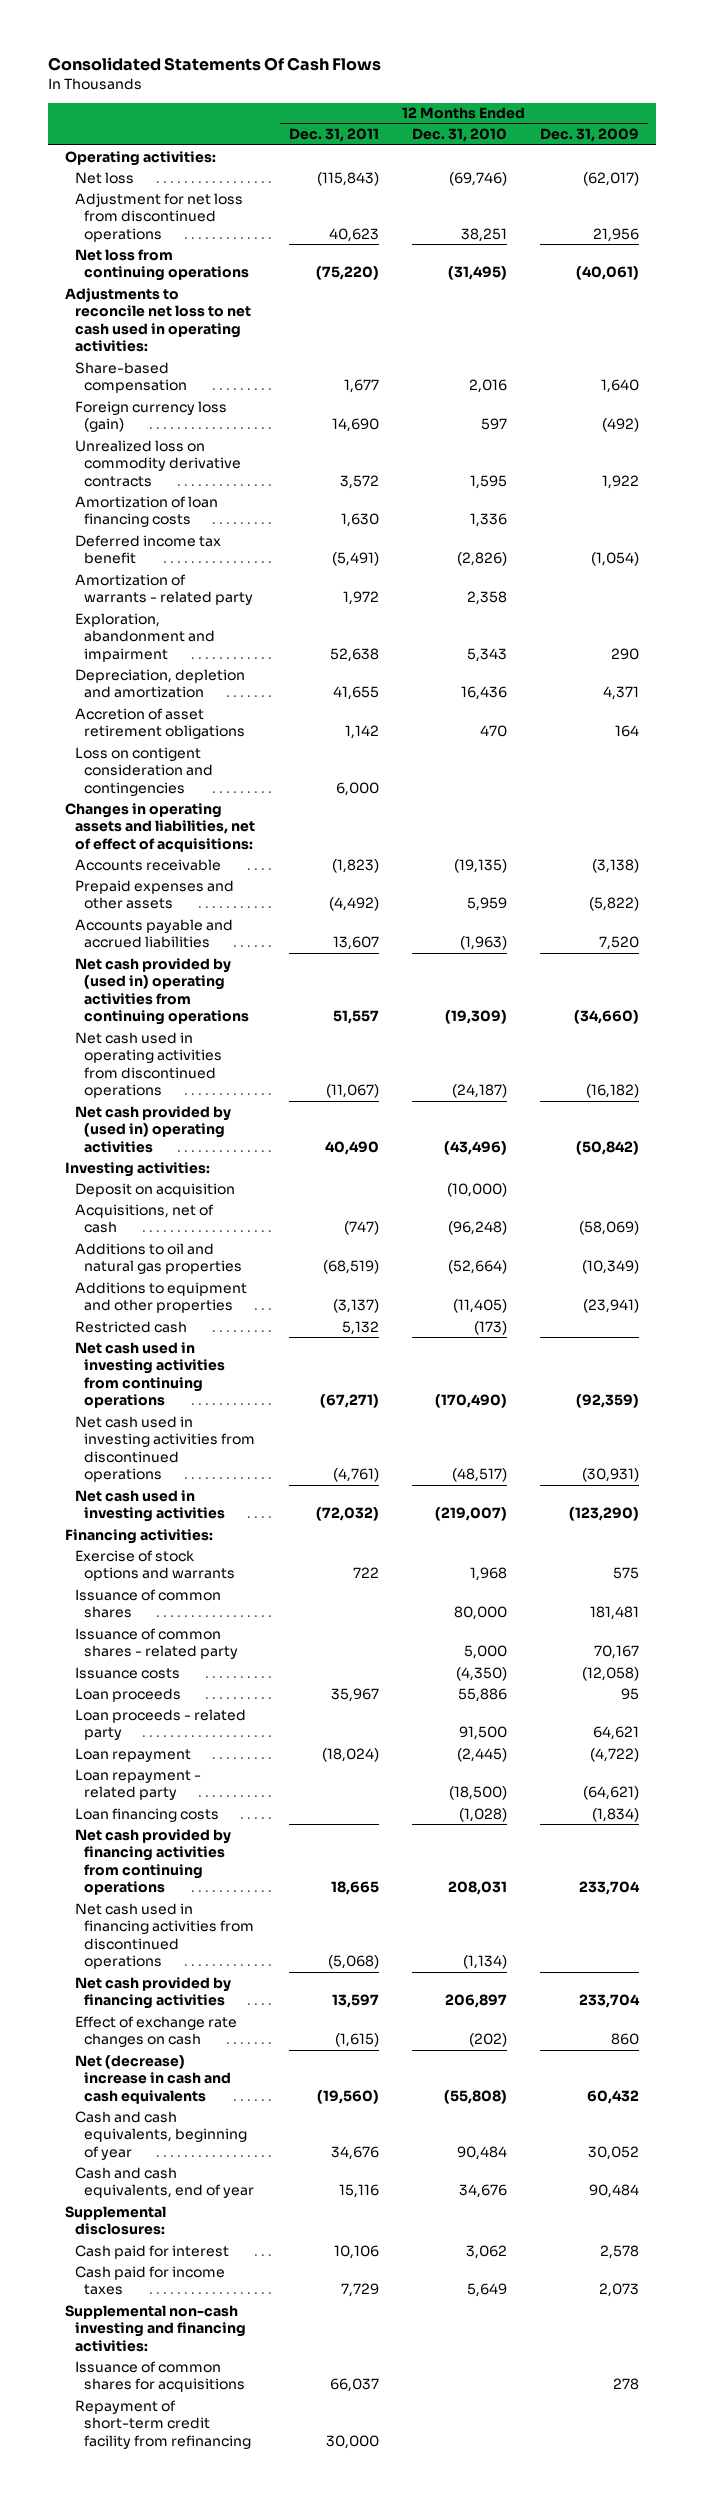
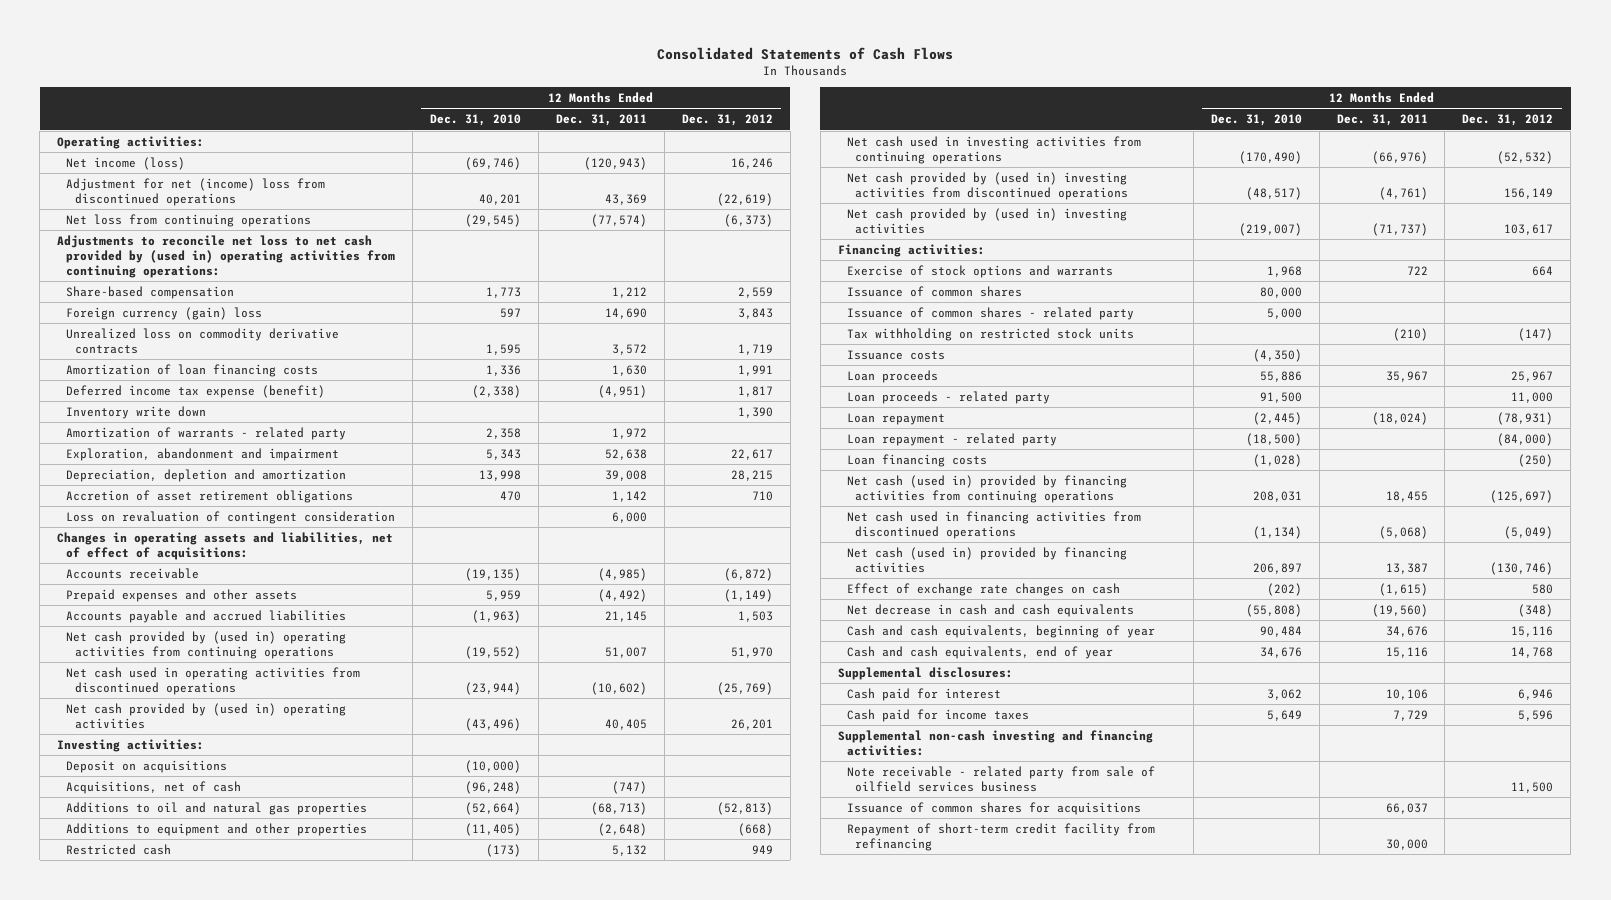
- Consolidated Statements Of Cash Flows
+ Consolidated Statements of Cash Flows
- | 12 Months Ended Dec. 31, 2011 | 12 Months Ended Dec. 31, 2010 | 12 Months Ended Dec. 31, 2009
+ | 12 Months Ended Dec. 31, 2010 | 12 Months Ended Dec. 31, 2011 | 12 Months Ended Dec. 31, 2012
- Net loss | (115,843) | (69,746) | (62,017)
- Adjustment for net loss from discontinued operations | 40,623 | 38,251 | 21,956
- Net loss from continuing operations | (75,220) | (31,495) | (40,061)
- Adjustments to reconcile net loss to net cash used in operating activities:
- Share-based compensation | 1,677 | 2,016 | 1,640
- Foreign currency loss (gain) | 14,690 | 597 | (492)
+ Net income (loss) | (69,746) | (120,943) | 16,246
+ Adjustment for net (income) loss from discontinued operations | 40,201 | 43,369 | (22,619)
+ Net loss from continuing operations | (29,545) | (77,574) | (6,373)
+ Adjustments to reconcile net loss to net cash provided by (used in) operating activities from continuing operations:
+ Share-based compensation | 1,773 | 1,212 | 2,559
+ Foreign currency (gain) loss | 597 | 14,690 | 3,843
- Deferred income tax benefit | (5,491) | (2,826) | (1,054)
+ Deferred income tax expense (benefit) | (2,338) | (4,951) | 1,817
+ Inventory write down | | | 1,390
- Depreciation, depletion and amortization | 41,655 | 16,436 | 4,371
+ Depreciation, depletion and amortization | 13,998 | 39,008 | 28,215
- Loss on contigent consideration and contingencies | 6,000 | |
+ Loss on revaluation of contingent consideration | | 6,000 |
- Accounts receivable | (1,823) | (19,135) | (3,138)
+ Accounts receivable | (19,135) | (4,985) | (6,872)
- Accounts payable and accrued liabilities | 13,607 | (1,963) | 7,520
- Net cash provided by (used in) operating activities from continuing operations | 51,557 | (19,309) | (34,660)
- Net cash used in operating activities from discontinued operations | (11,067) | (24,187) | (16,182)
- Net cash provided by (used in) operating activities | 40,490 | (43,496) | (50,842)
+ Accounts payable and accrued liabilities | (1,963) | 21,145 | 1,503
+ Net cash provided by (used in) operating activities from continuing operations | (19,552) | 51,007 | 51,970
+ Net cash used in operating activities from discontinued operations | (23,944) | (10,602) | (25,769)
+ Net cash provided by (used in) operating activities | (43,496) | 40,405 | 26,201
- Deposit on acquisition | | (10,000) |
+ Deposit on acquisitions | (10,000) | |
- Additions to oil and natural gas properties | (68,519) | (52,664) | (10,349)
- Additions to equipment and other properties | (3,137) | (11,405) | (23,941)
+ Additions to oil and natural gas properties | (52,664) | (68,713) | (52,813)
+ Additions to equipment and other properties | (11,405) | (2,648) | (668)
- Net cash used in investing activities from continuing operations | (67,271) | (170,490) | (92,359)
- Net cash used in investing activities from discontinued operations | (4,761) | (48,517) | (30,931)
- Net cash used in investing activities | (72,032) | (219,007) | (123,290)
+ Net cash used in investing activities from continuing operations | (170,490) | (66,976) | (52,532)
+ Net cash provided by (used in) investing activities from discontinued operations | (48,517) | (4,761) | 156,149
+ Net cash provided by (used in) investing activities | (219,007) | (71,737) | 103,617
+ Tax withholding on restricted stock units | | (210) | (147)
- Net cash provided by financing activities from continuing operations | 18,665 | 208,031 | 233,704
+ Net cash (used in) provided by financing activities from continuing operations | 208,031 | 18,455 | (125,697)
- Net cash provided by financing activities | 13,597 | 206,897 | 233,704
+ Net cash (used in) provided by financing activities | 206,897 | 13,387 | (130,746)
- Net (decrease) increase in cash and cash equivalents | (19,560) | (55,808) | 60,432
+ Net decrease in cash and cash equivalents | (55,808) | (19,560) | (348)
+ Note receivable - related party from sale of oilfield services business | | | 11,500

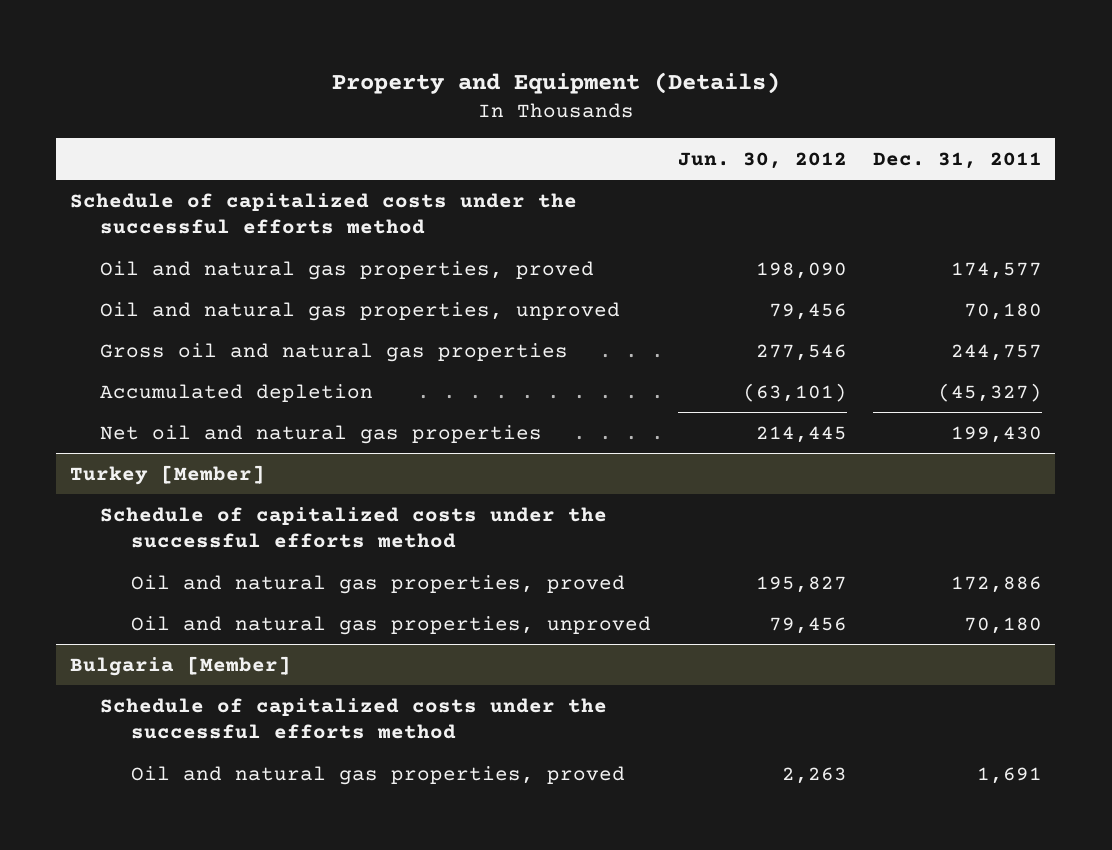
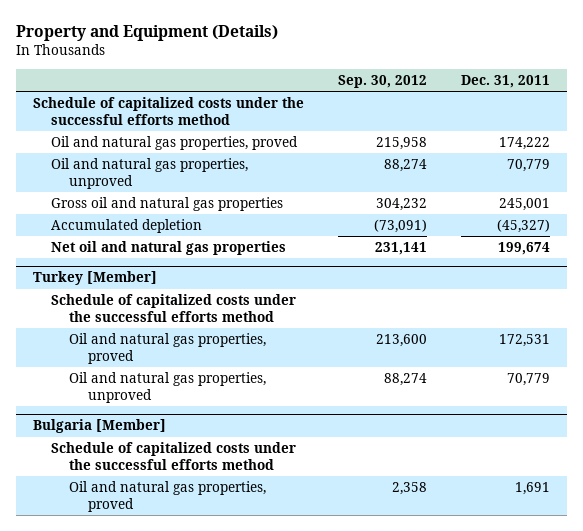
- | Jun. 30, 2012 | Dec. 31, 2011
+ | Sep. 30, 2012 | Dec. 31, 2011
- Oil and natural gas properties, proved | 198,090 | 174,577
- Oil and natural gas properties, unproved | 79,456 | 70,180
- Gross oil and natural gas properties | 277,546 | 244,757
+ Oil and natural gas properties, proved | 215,958 | 174,222
+ Oil and natural gas properties, unproved | 88,274 | 70,779
+ Gross oil and natural gas properties | 304,232 | 245,001
- Net oil and natural gas properties | 214,445 | 199,430
+ Net oil and natural gas properties | 231,141 | 199,674
@ Turkey [Member]
- Oil and natural gas properties, proved | 195,827 | 172,886
- Oil and natural gas properties, unproved | 79,456 | 70,180
+ Oil and natural gas properties, proved | 213,600 | 172,531
+ Oil and natural gas properties, unproved | 88,274 | 70,779

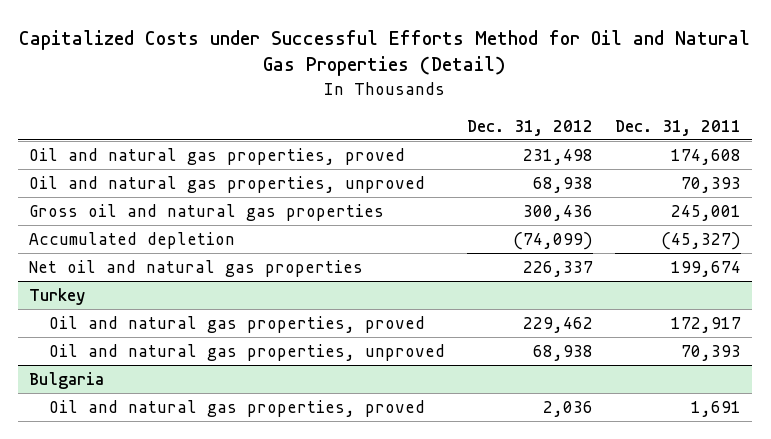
- Property and Equipment (Details)
+ Capitalized Costs under Successful Efforts Method for Oil and Natural Gas Properties (Detail)
- | Sep. 30, 2012 | Dec. 31, 2011
+ | Dec. 31, 2012 | Dec. 31, 2011
- Schedule of capitalized costs under the successful efforts method
- Oil and natural gas properties, proved | 215,958 | 174,222
- Oil and natural gas properties, unproved | 88,274 | 70,779
+ Oil and natural gas properties, proved | 231,498 | 174,608
+ Oil and natural gas properties, unproved | 68,938 | 70,393
- Turkey [Member]
- Schedule of capitalized costs under the successful efforts method
- Oil and natural gas properties, proved | 213,600 | 172,531
- Oil and natural gas properties, unproved | 88,274 | 70,779
- Bulgaria [Member]
- Schedule of capitalized costs under the successful efforts method
+ Turkey
+ Oil and natural gas properties, proved | 229,462 | 172,917
+ Oil and natural gas properties, unproved | 68,938 | 70,393
+ Bulgaria

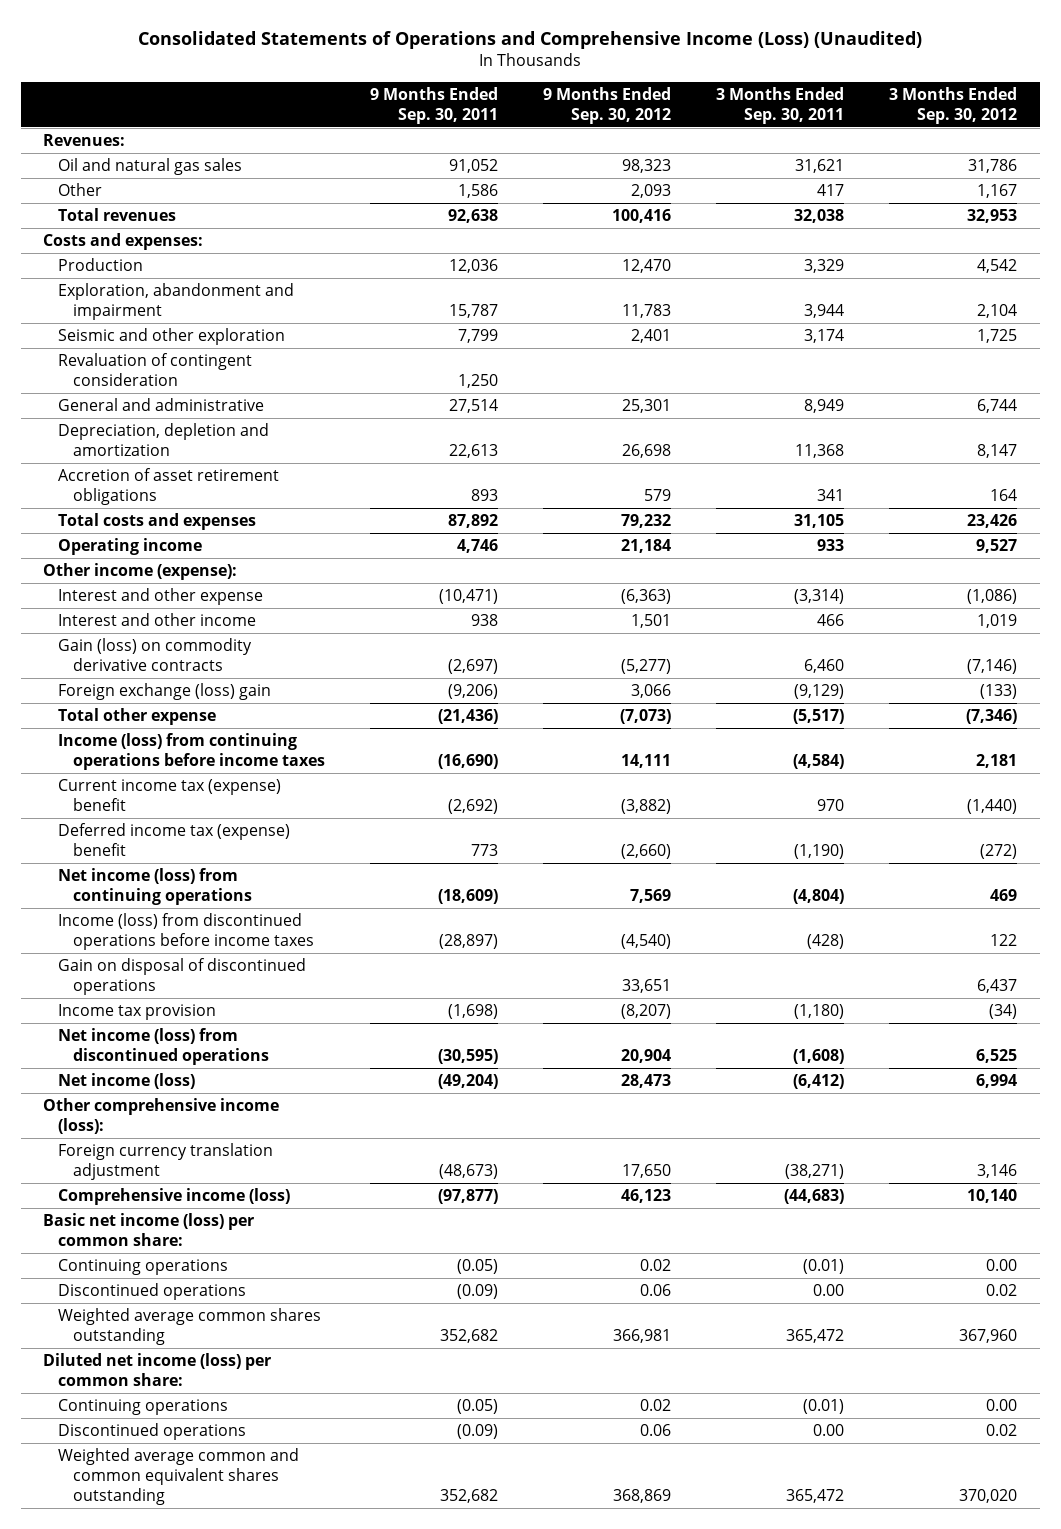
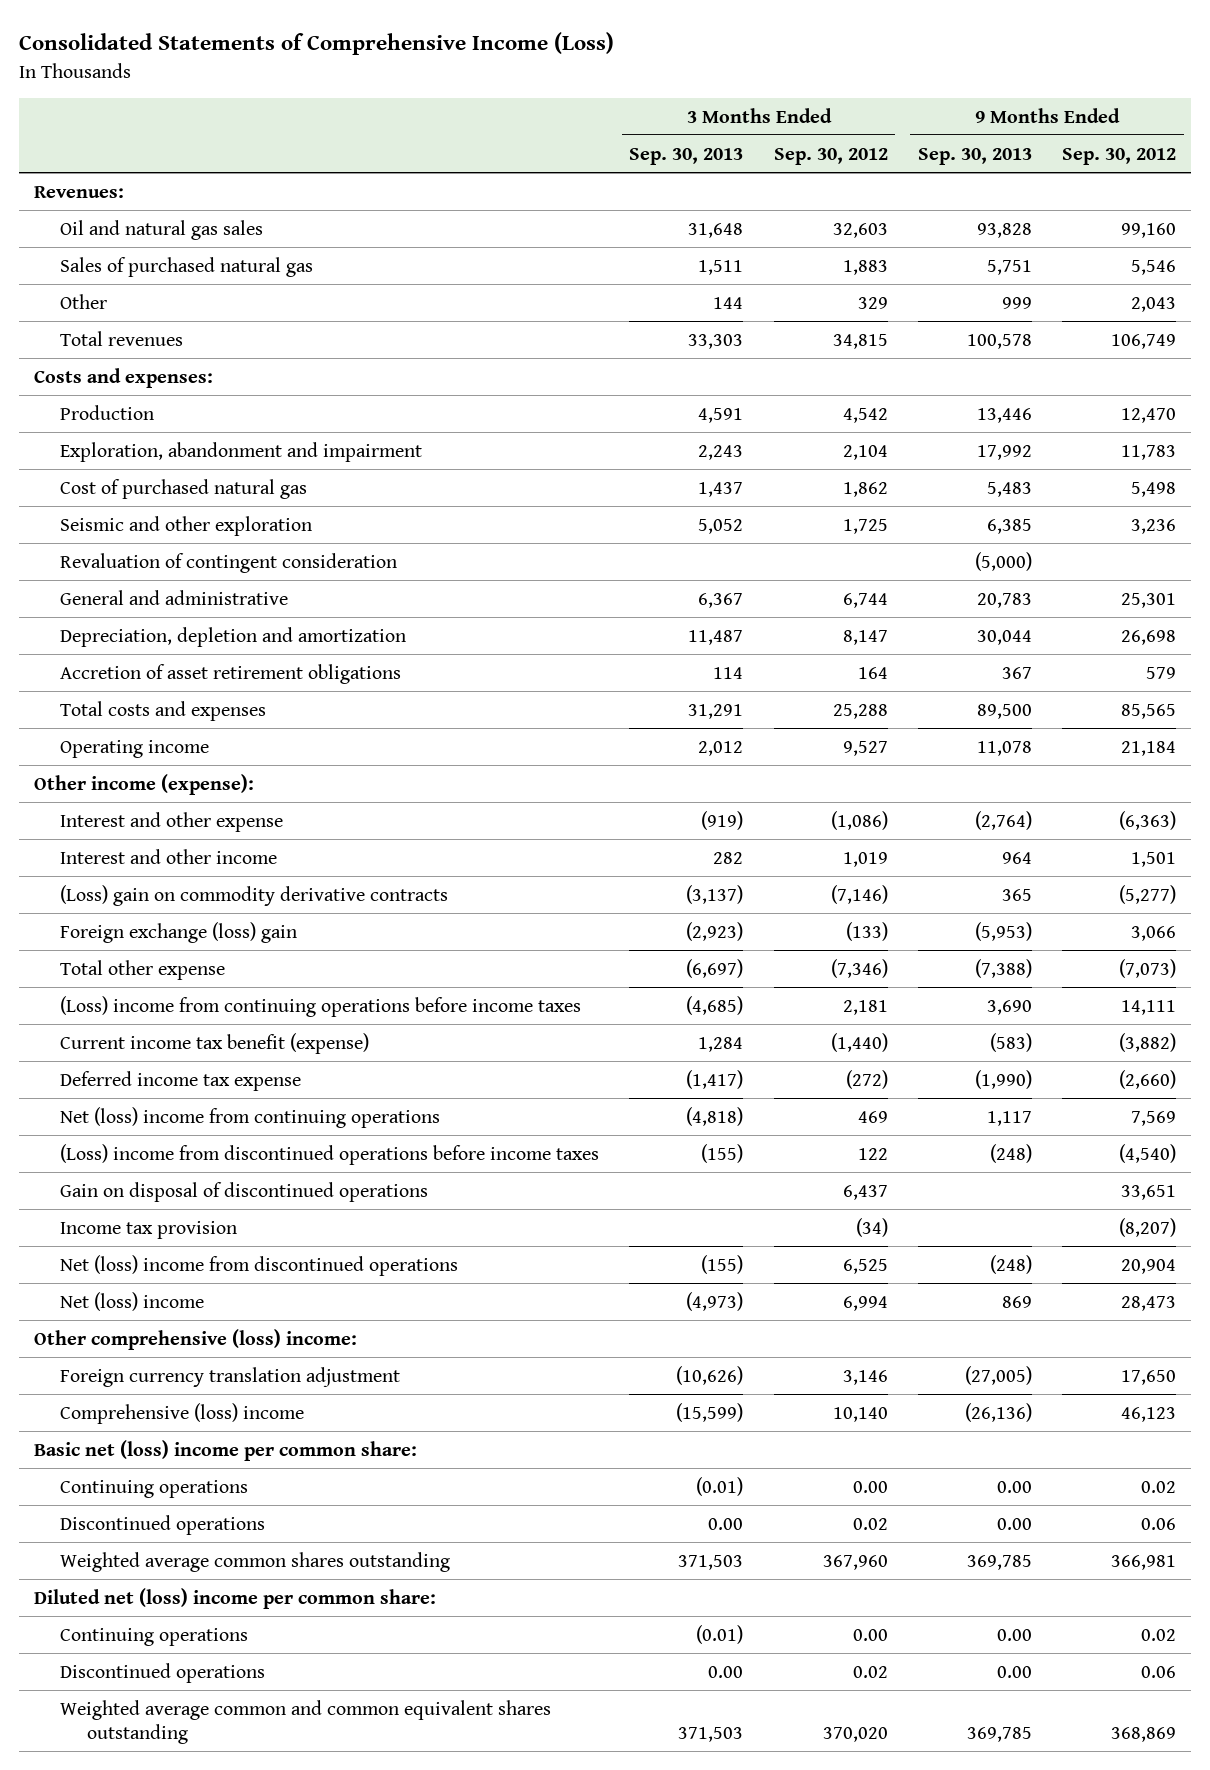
- Consolidated Statements of Operations and Comprehensive Income (Loss) (Unaudited)
+ Consolidated Statements of Comprehensive Income (Loss)
- | 9 Months Ended Sep. 30, 2011 | 9 Months Ended Sep. 30, 2012 | 3 Months Ended Sep. 30, 2011 | 3 Months Ended Sep. 30, 2012
+ | 3 Months Ended Sep. 30, 2013 | 3 Months Ended Sep. 30, 2012 | 9 Months Ended Sep. 30, 2013 | 9 Months Ended Sep. 30, 2012
- Oil and natural gas sales | 91,052 | 98,323 | 31,621 | 31,786
- Other | 1,586 | 2,093 | 417 | 1,167
- Total revenues | 92,638 | 100,416 | 32,038 | 32,953
+ Oil and natural gas sales | 31,648 | 32,603 | 93,828 | 99,160
+ Sales of purchased natural gas | 1,511 | 1,883 | 5,751 | 5,546
+ Other | 144 | 329 | 999 | 2,043
+ Total revenues | 33,303 | 34,815 | 100,578 | 106,749
- Seismic and other exploration | 7,799 | 2,401 | 3,174 | 1,725
+ Cost of purchased natural gas | 1,437 | 1,862 | 5,483 | 5,498
+ Seismic and other exploration | 5,052 | 1,725 | 6,385 | 3,236
- Total costs and expenses | 87,892 | 79,232 | 31,105 | 23,426
+ Total costs and expenses | 31,291 | 25,288 | 89,500 | 85,565
- Gain (loss) on commodity derivative contracts | (2,697) | (5,277) | 6,460 | (7,146)
+ (Loss) gain on commodity derivative contracts | (3,137) | (7,146) | 365 | (5,277)
- Income (loss) from continuing operations before income taxes | (16,690) | 14,111 | (4,584) | 2,181
- Current income tax (expense) benefit | (2,692) | (3,882) | 970 | (1,440)
- Deferred income tax (expense) benefit | 773 | (2,660) | (1,190) | (272)
- Net income (loss) from continuing operations | (18,609) | 7,569 | (4,804) | 469
- Income (loss) from discontinued operations before income taxes | (28,897) | (4,540) | (428) | 122
+ (Loss) income from continuing operations before income taxes | (4,685) | 2,181 | 3,690 | 14,111
+ Current income tax benefit (expense) | 1,284 | (1,440) | (583) | (3,882)
+ Deferred income tax expense | (1,417) | (272) | (1,990) | (2,660)
+ Net (loss) income from continuing operations | (4,818) | 469 | 1,117 | 7,569
+ (Loss) income from discontinued operations before income taxes | (155) | 122 | (248) | (4,540)
- Net income (loss) from discontinued operations | (30,595) | 20,904 | (1,608) | 6,525
- Net income (loss) | (49,204) | 28,473 | (6,412) | 6,994
- Other comprehensive income (loss):
+ Net (loss) income from discontinued operations | (155) | 6,525 | (248) | 20,904
+ Net (loss) income | (4,973) | 6,994 | 869 | 28,473
+ Other comprehensive (loss) income:
- Comprehensive income (loss) | (97,877) | 46,123 | (44,683) | 10,140
- Basic net income (loss) per common share:
+ Comprehensive (loss) income | (15,599) | 10,140 | (26,136) | 46,123
+ Basic net (loss) income per common share:
- Diluted net income (loss) per common share:
+ Diluted net (loss) income per common share:

